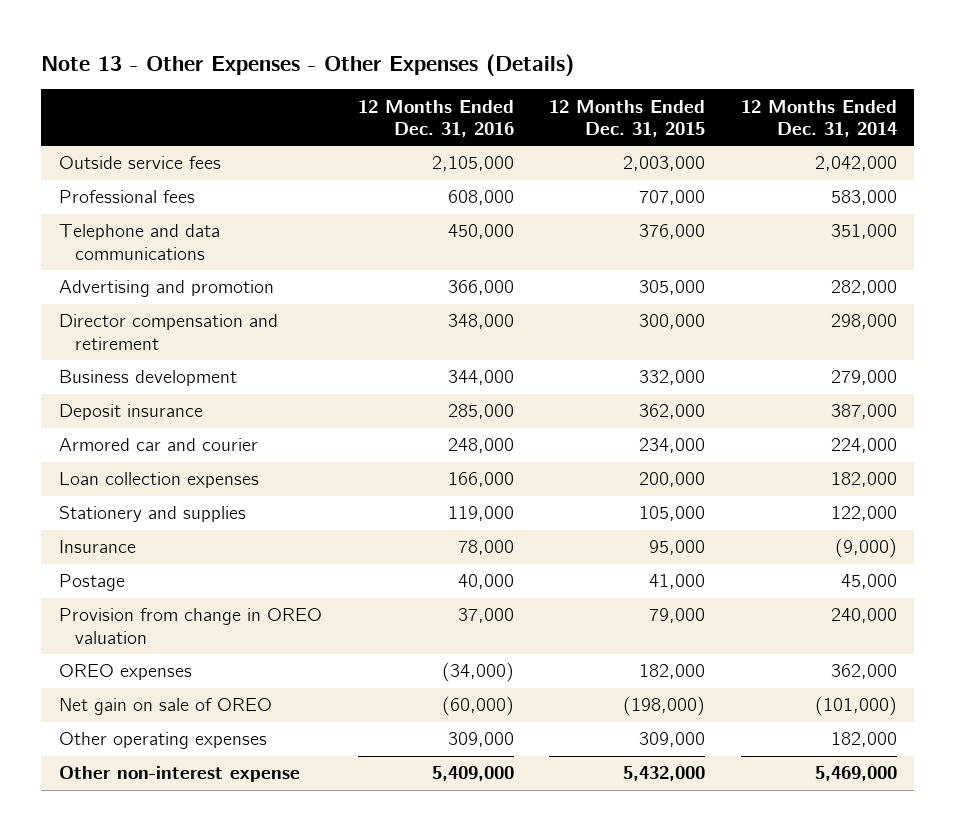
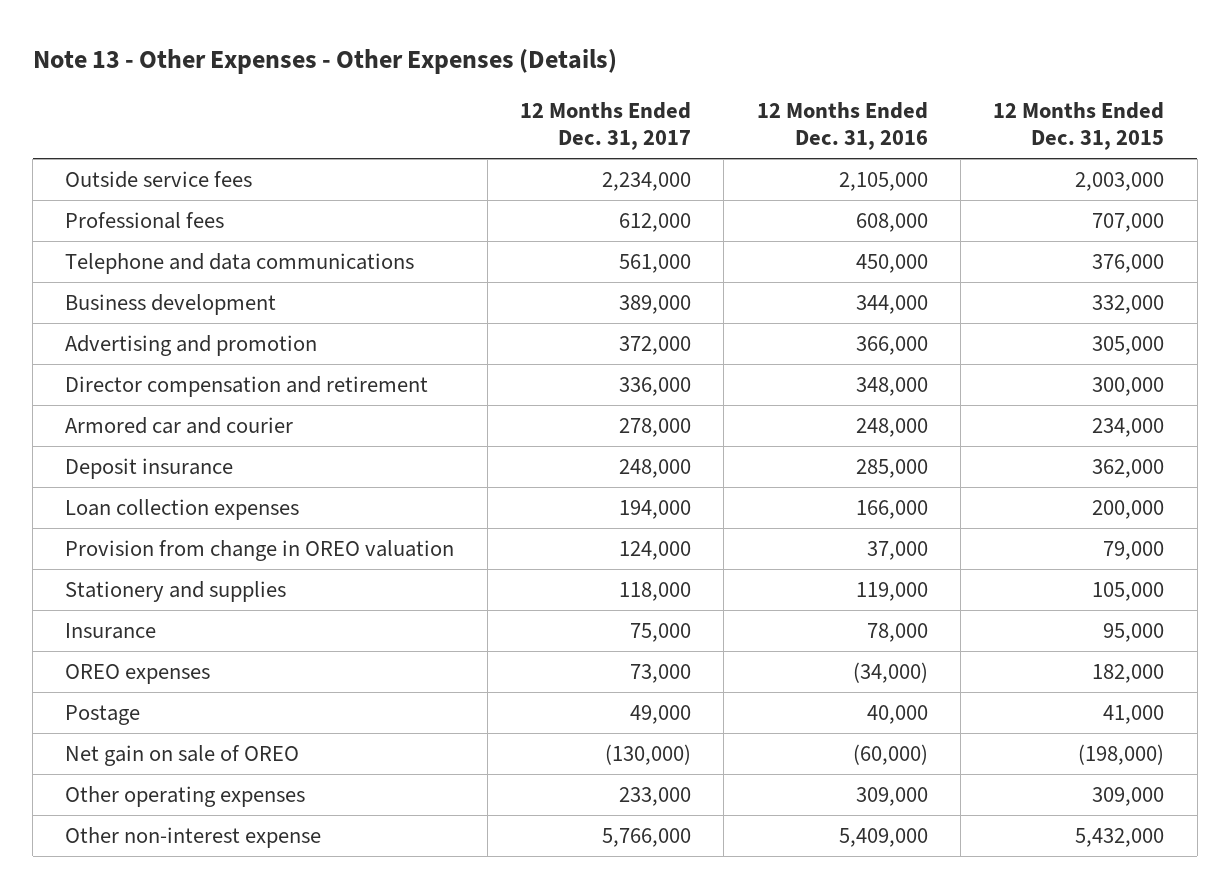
- | 12 Months Ended Dec. 31, 2016 | 12 Months Ended Dec. 31, 2015 | 12 Months Ended Dec. 31, 2014
+ | 12 Months Ended Dec. 31, 2017 | 12 Months Ended Dec. 31, 2016 | 12 Months Ended Dec. 31, 2015
moved up: Business development | 389,000 | 344,000 | 332,000
moved down: Deposit insurance | 248,000 | 285,000 | 362,000
moved up: Provision from change in OREO valuation | 124,000 | 37,000 | 79,000
moved down: Postage | 49,000 | 40,000 | 41,000

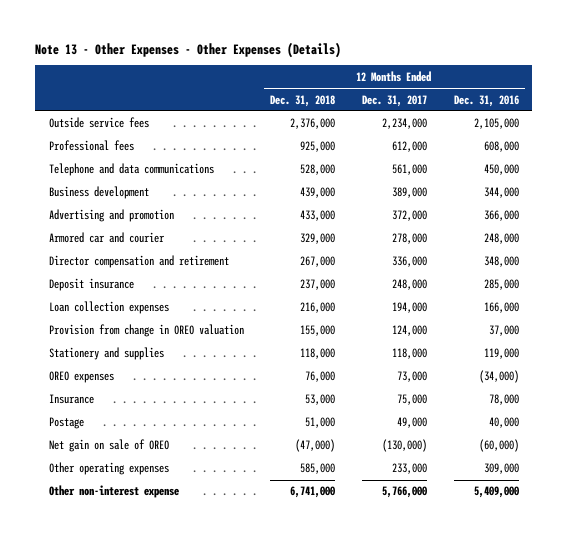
- | 12 Months Ended Dec. 31, 2017 | 12 Months Ended Dec. 31, 2016 | 12 Months Ended Dec. 31, 2015
+ | 12 Months Ended Dec. 31, 2018 | 12 Months Ended Dec. 31, 2017 | 12 Months Ended Dec. 31, 2016
moved down: Director compensation and retirement | 267,000 | 336,000 | 348,000
moved down: Insurance | 53,000 | 75,000 | 78,000

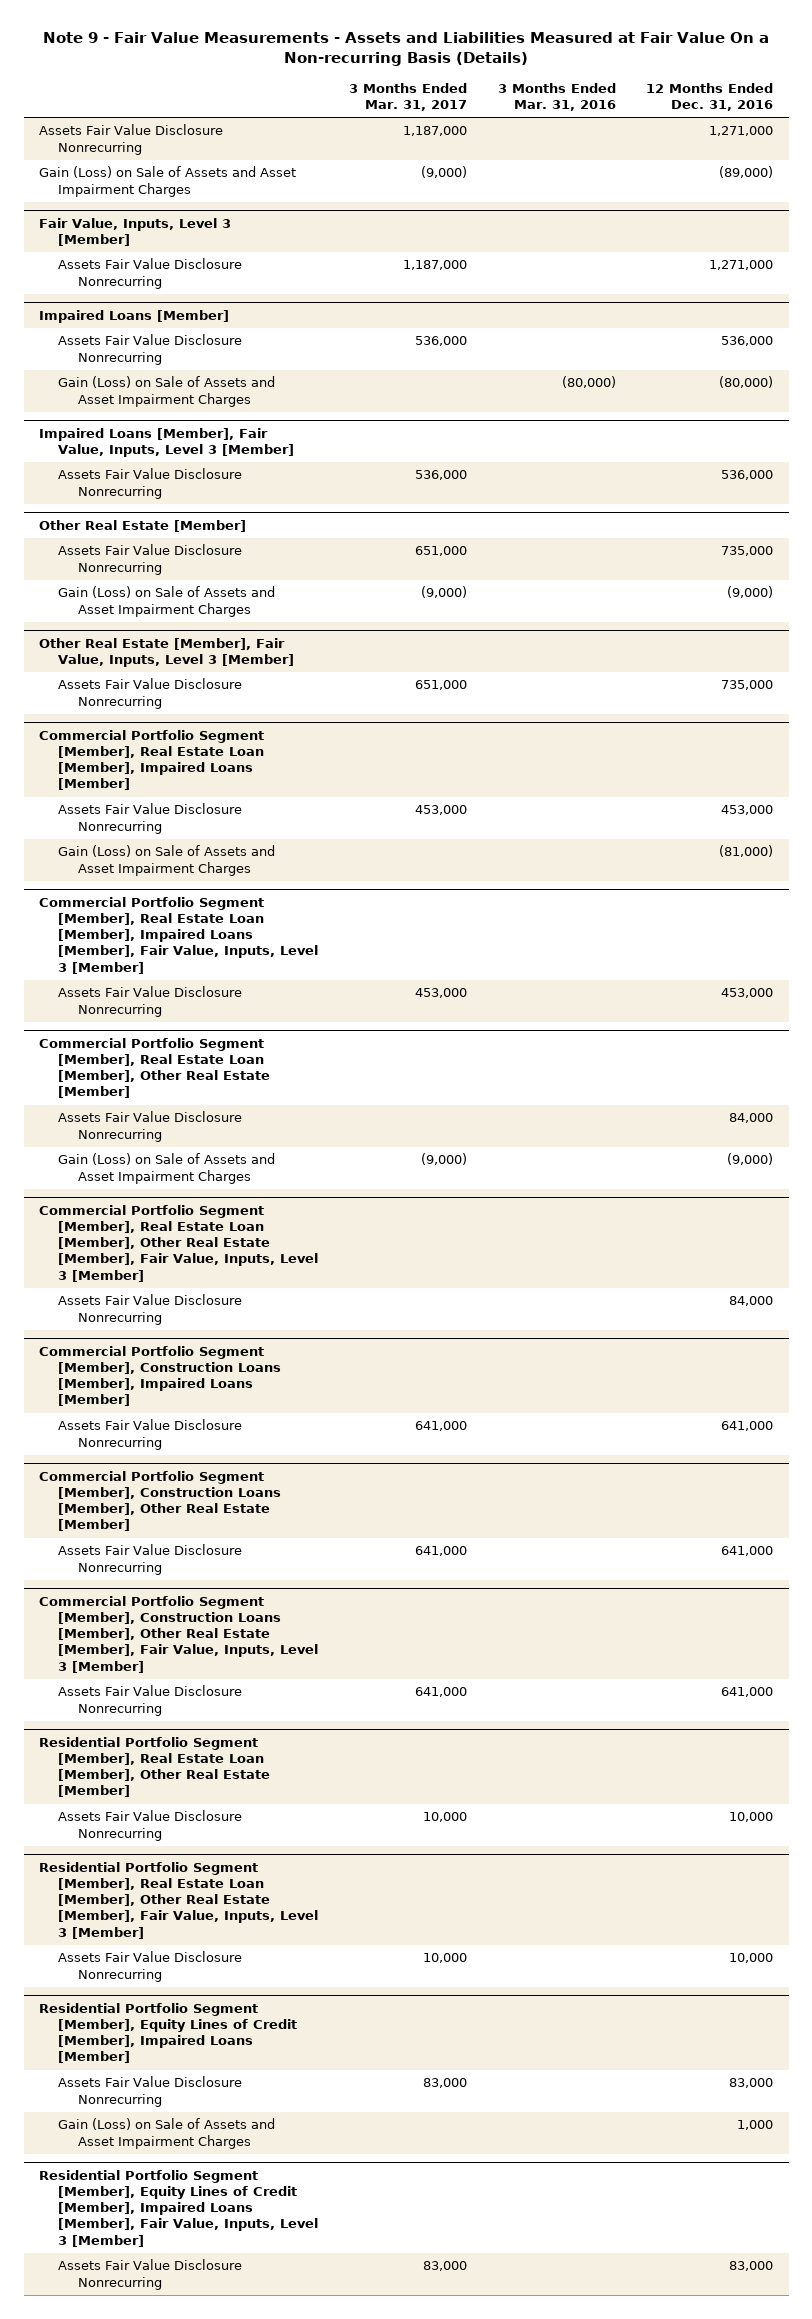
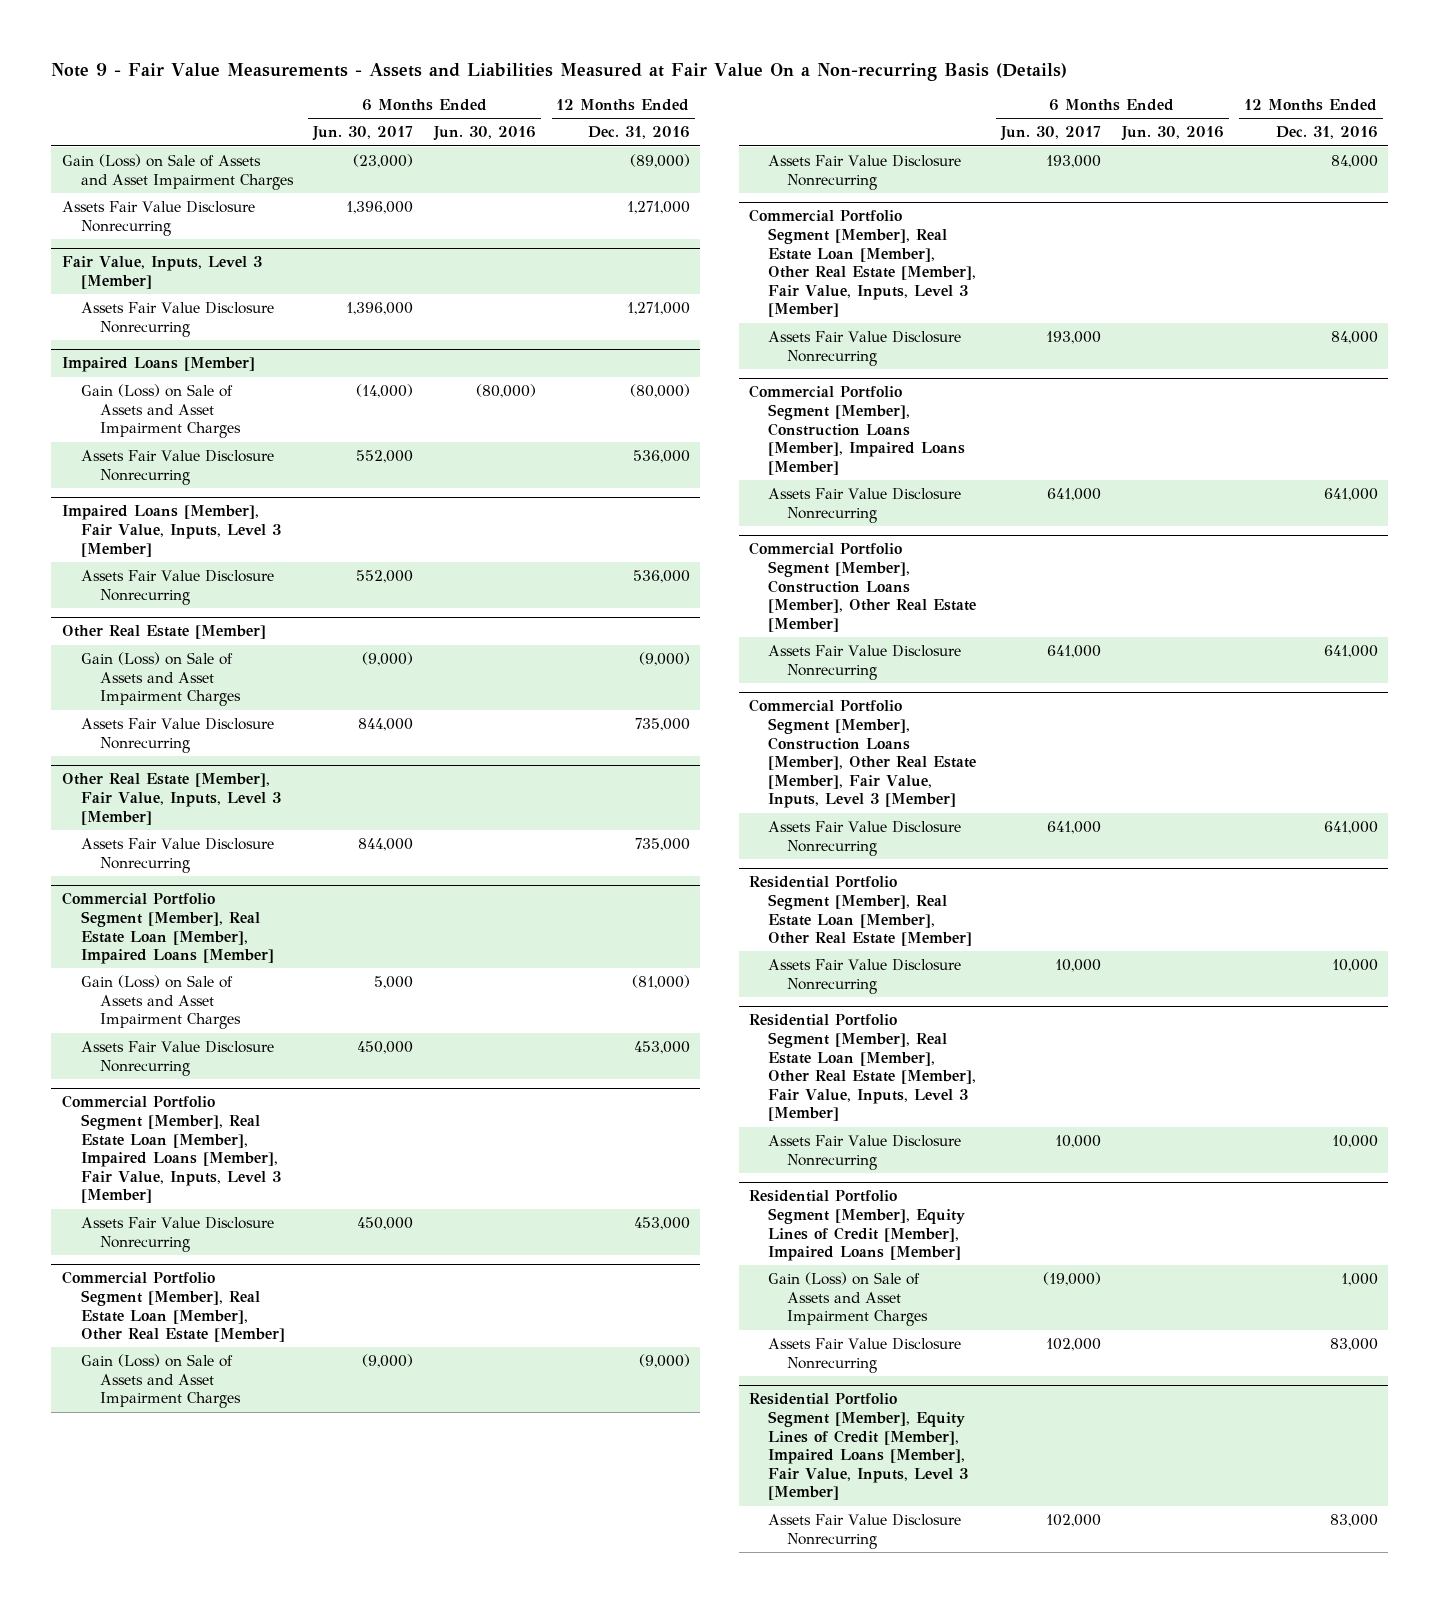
- | 3 Months Ended Mar. 31, 2017 | 3 Months Ended Mar. 31, 2016 | 12 Months Ended Dec. 31, 2016
+ | 6 Months Ended Jun. 30, 2017 | 6 Months Ended Jun. 30, 2016 | 12 Months Ended Dec. 31, 2016
moved down: Assets Fair Value Disclosure Nonrecurring | 1,396,000 | | 1,271,000
@ Impaired Loans [Member]
moved down: Assets Fair Value Disclosure Nonrecurring | 552,000 | | 536,000
@ Other Real Estate [Member]
moved down: Assets Fair Value Disclosure Nonrecurring | 844,000 | | 735,000
@ Commercial Portfolio Segment [Member], Real Estate Loan [Member], Impaired Loans [Member]
moved down: Assets Fair Value Disclosure Nonrecurring | 450,000 | | 453,000
@ Commercial Portfolio Segment [Member], Real Estate Loan [Member], Other Real Estate [Member]
moved down: Assets Fair Value Disclosure Nonrecurring | 193,000 | | 84,000
@ Residential Portfolio Segment [Member], Equity Lines of Credit [Member], Impaired Loans [Member]
moved down: Assets Fair Value Disclosure Nonrecurring | 102,000 | | 83,000

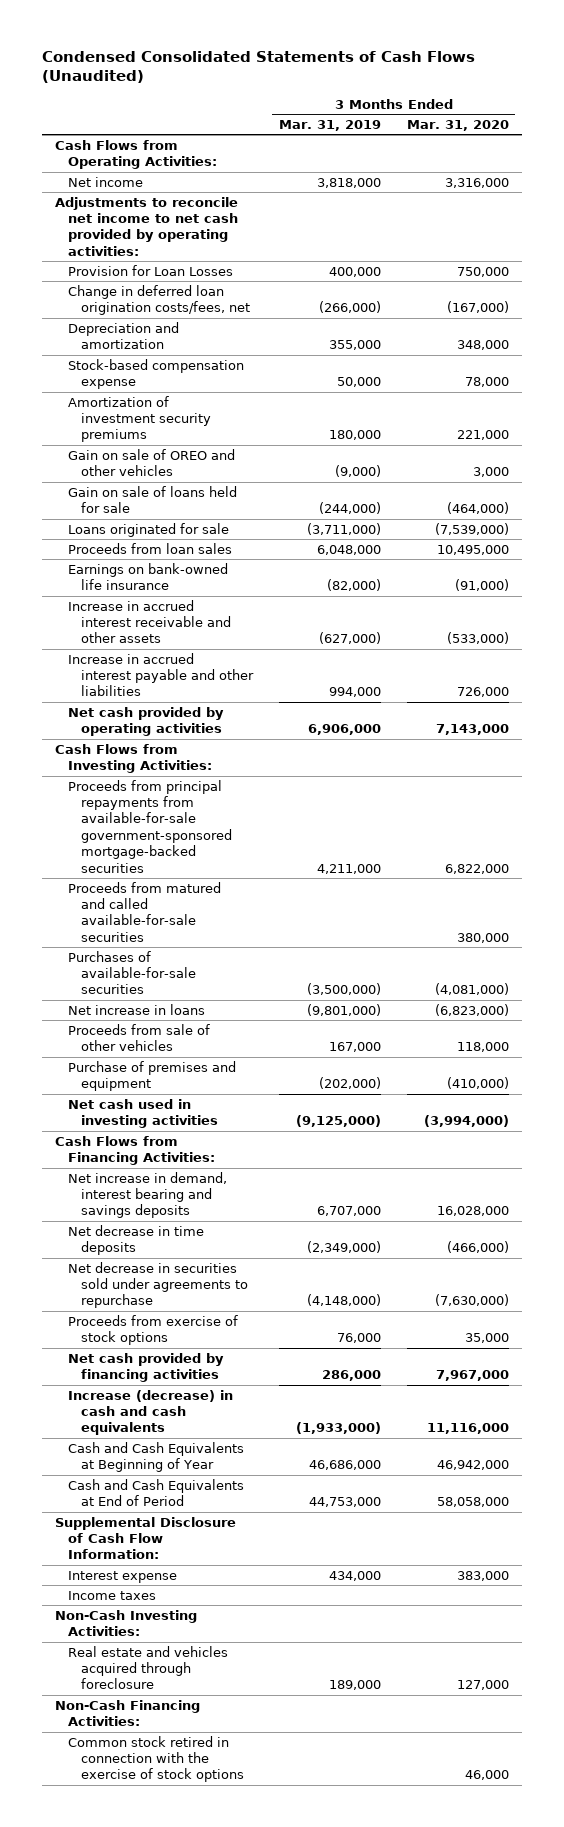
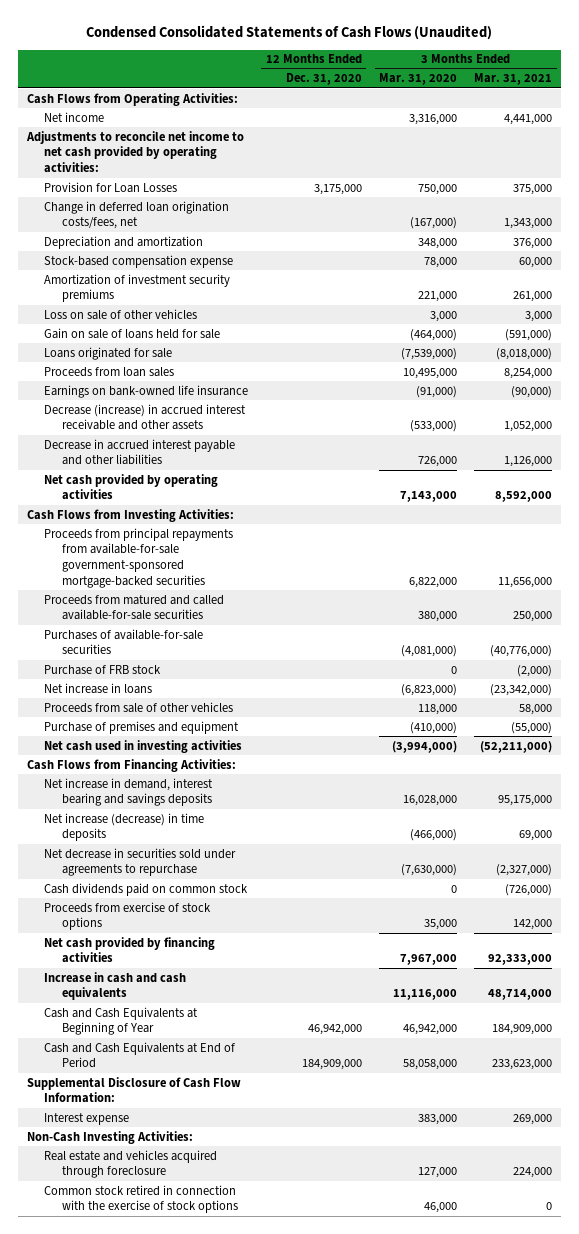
- | 3 Months Ended Mar. 31, 2019 | 3 Months Ended Mar. 31, 2020
+ | 12 Months Ended Dec. 31, 2020 | 3 Months Ended Mar. 31, 2020 | 3 Months Ended Mar. 31, 2021
- Gain on sale of OREO and other vehicles | (9,000) | 3,000
+ Loss on sale of other vehicles | | 3,000 | 3,000
- Increase in accrued interest receivable and other assets | (627,000) | (533,000)
- Increase in accrued interest payable and other liabilities | 994,000 | 726,000
+ Decrease (increase) in accrued interest receivable and other assets | | (533,000) | 1,052,000
+ Decrease in accrued interest payable and other liabilities | | 726,000 | 1,126,000
+ Purchase of FRB stock | | 0 | (2,000)
- Net decrease in time deposits | (2,349,000) | (466,000)
+ Net increase (decrease) in time deposits | | (466,000) | 69,000
+ Cash dividends paid on common stock | | 0 | (726,000)
- Increase (decrease) in cash and cash equivalents | (1,933,000) | 11,116,000
+ Increase in cash and cash equivalents | | 11,116,000 | 48,714,000
- Income taxes
- Non-Cash Financing Activities:

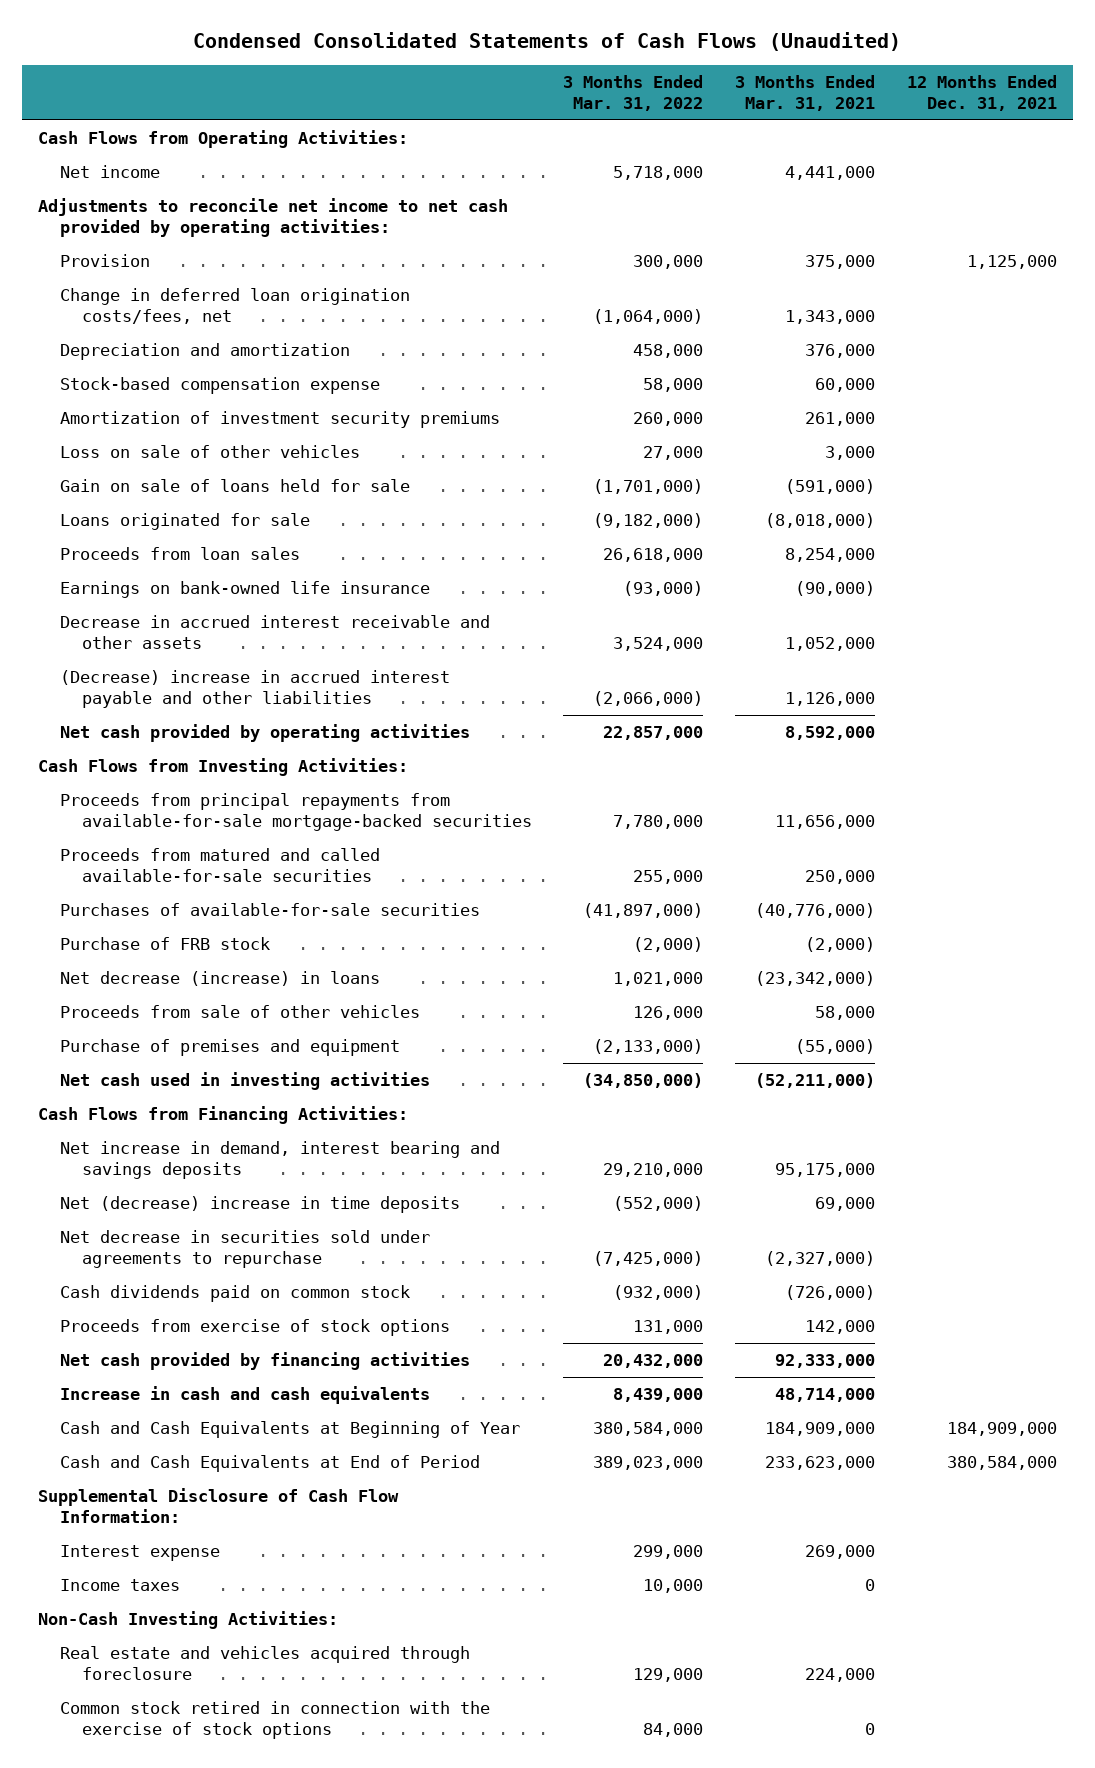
- | 12 Months Ended Dec. 31, 2020 | 3 Months Ended Mar. 31, 2020 | 3 Months Ended Mar. 31, 2021
+ | 3 Months Ended Mar. 31, 2022 | 3 Months Ended Mar. 31, 2021 | 12 Months Ended Dec. 31, 2021
- Provision for Loan Losses | 3,175,000 | 750,000 | 375,000
+ Provision | 300,000 | 375,000 | 1,125,000
- Decrease (increase) in accrued interest receivable and other assets | | (533,000) | 1,052,000
- Decrease in accrued interest payable and other liabilities | | 726,000 | 1,126,000
+ Decrease in accrued interest receivable and other assets | 3,524,000 | 1,052,000 |
+ (Decrease) increase in accrued interest payable and other liabilities | (2,066,000) | 1,126,000 |
- Proceeds from principal repayments from available-for-sale government-sponsored mortgage-backed securities | | 6,822,000 | 11,656,000
+ Proceeds from principal repayments from available-for-sale mortgage-backed securities | 7,780,000 | 11,656,000 |
- Net increase in loans | | (6,823,000) | (23,342,000)
+ Net decrease (increase) in loans | 1,021,000 | (23,342,000) |
- Net increase (decrease) in time deposits | | (466,000) | 69,000
+ Net (decrease) increase in time deposits | (552,000) | 69,000 |
+ Income taxes | 10,000 | 0 |

